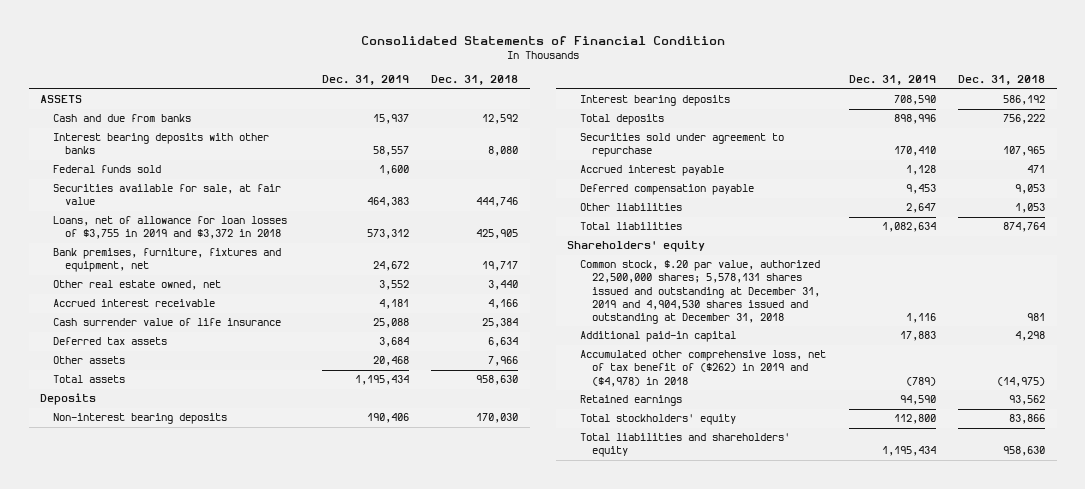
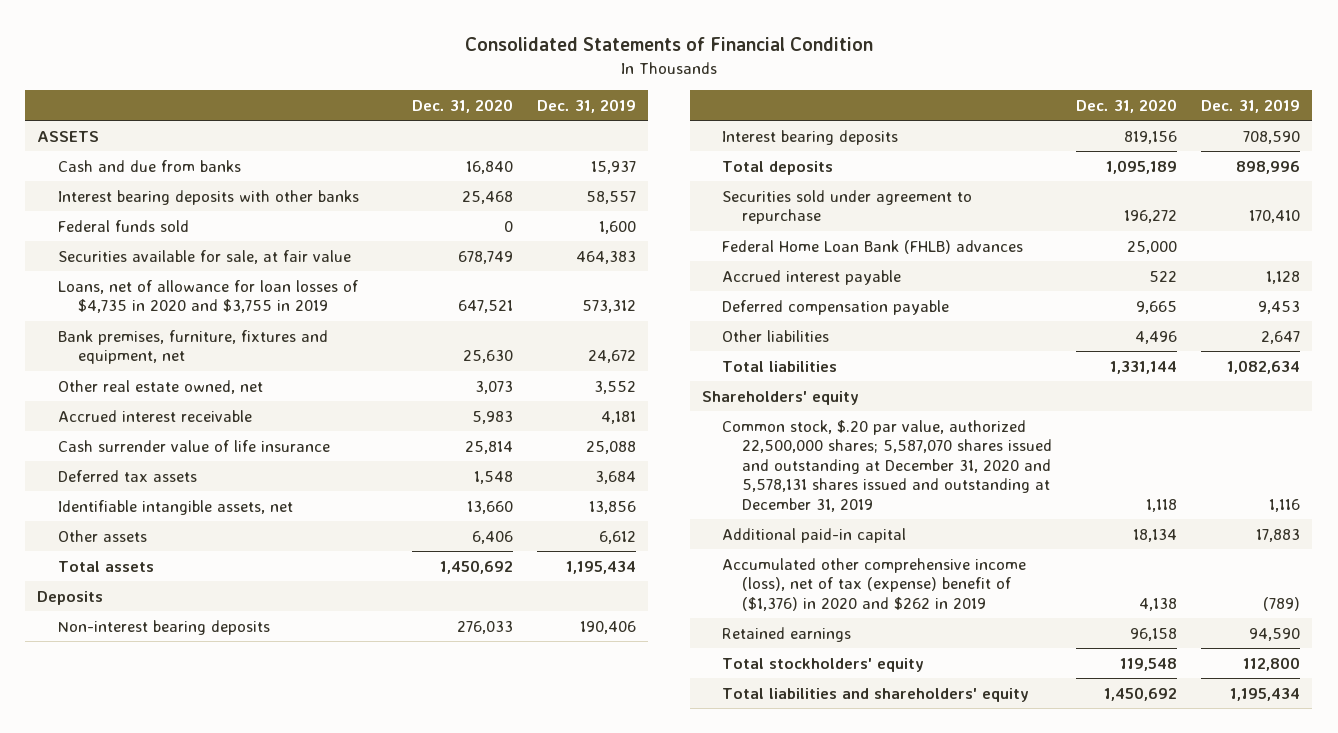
- | Dec. 31, 2019 | Dec. 31, 2018
+ | Dec. 31, 2020 | Dec. 31, 2019
- Loans, net of allowance for loan losses of $3,755 in 2019 and $3,372 in 2018 | 573,312 | 425,905
+ Loans, net of allowance for loan losses of $4,735 in 2020 and $3,755 in 2019 | 647,521 | 573,312
- Other assets | 20,468 | 7,966
+ Identifiable intangible assets, net | 13,660 | 13,856
+ Other assets | 6,406 | 6,612
+ Federal Home Loan Bank (FHLB) advances | 25,000 |
- Common stock, $.20 par value, authorized 22,500,000 shares; 5,578,131 shares issued and outstanding at December 31, 2019 and 4,904,530 shares issued and outstanding at December 31, 2018 | 1,116 | 981
+ Common stock, $.20 par value, authorized 22,500,000 shares; 5,587,070 shares issued and outstanding at December 31, 2020 and 5,578,131 shares issued and outstanding at December 31, 2019 | 1,118 | 1,116
- Accumulated other comprehensive loss, net of tax benefit of ($262) in 2019 and ($4,978) in 2018 | (789) | (14,975)
+ Accumulated other comprehensive income (loss), net of tax (expense) benefit of ($1,376) in 2020 and $262 in 2019 | 4,138 | (789)

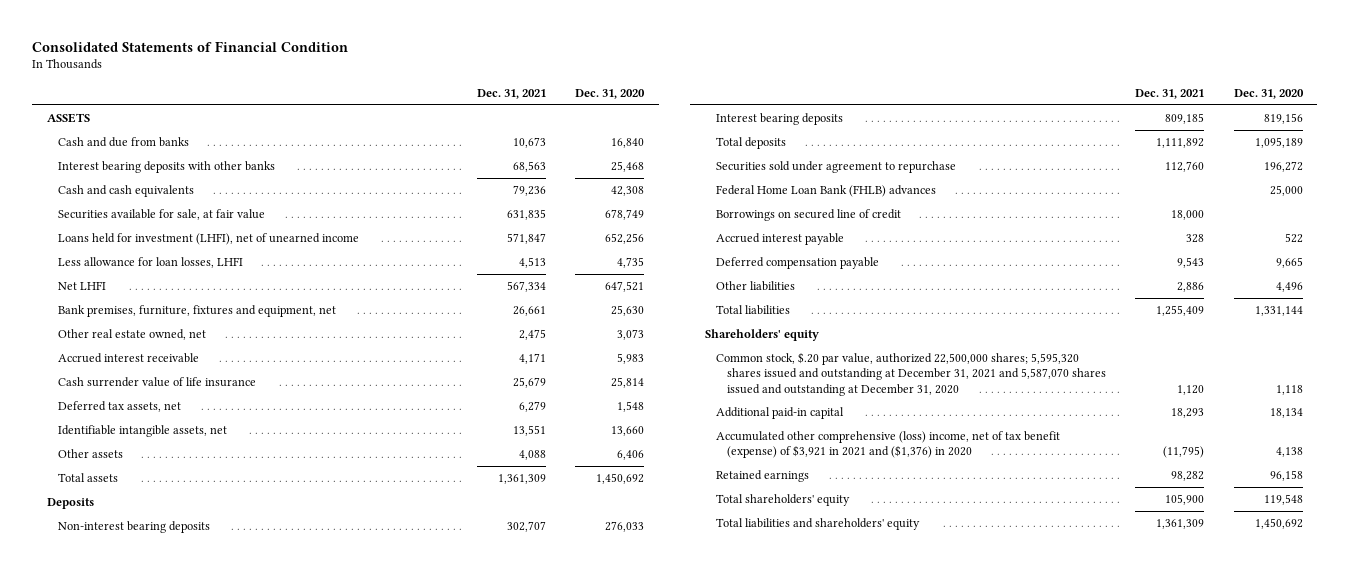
- | Dec. 31, 2020 | Dec. 31, 2019
+ | Dec. 31, 2021 | Dec. 31, 2020
- Federal funds sold | 0 | 1,600
+ Cash and cash equivalents | 79,236 | 42,308
- Loans, net of allowance for loan losses of $4,735 in 2020 and $3,755 in 2019 | 647,521 | 573,312
+ Loans held for investment (LHFI), net of unearned income | 571,847 | 652,256
+ Less allowance for loan losses, LHFI | 4,513 | 4,735
+ Net LHFI | 567,334 | 647,521
- Deferred tax assets | 1,548 | 3,684
+ Deferred tax assets, net | 6,279 | 1,548
+ Borrowings on secured line of credit | 18,000 |
- Common stock, $.20 par value, authorized 22,500,000 shares; 5,587,070 shares issued and outstanding at December 31, 2020 and 5,578,131 shares issued and outstanding at December 31, 2019 | 1,118 | 1,116
+ Common stock, $.20 par value, authorized 22,500,000 shares; 5,595,320 shares issued and outstanding at December 31, 2021 and 5,587,070 shares issued and outstanding at December 31, 2020 | 1,120 | 1,118
- Accumulated other comprehensive income (loss), net of tax (expense) benefit of ($1,376) in 2020 and $262 in 2019 | 4,138 | (789)
+ Accumulated other comprehensive (loss) income, net of tax benefit (expense) of $3,921 in 2021 and ($1,376) in 2020 | (11,795) | 4,138
- Total stockholders' equity | 119,548 | 112,800
+ Total shareholders' equity | 105,900 | 119,548

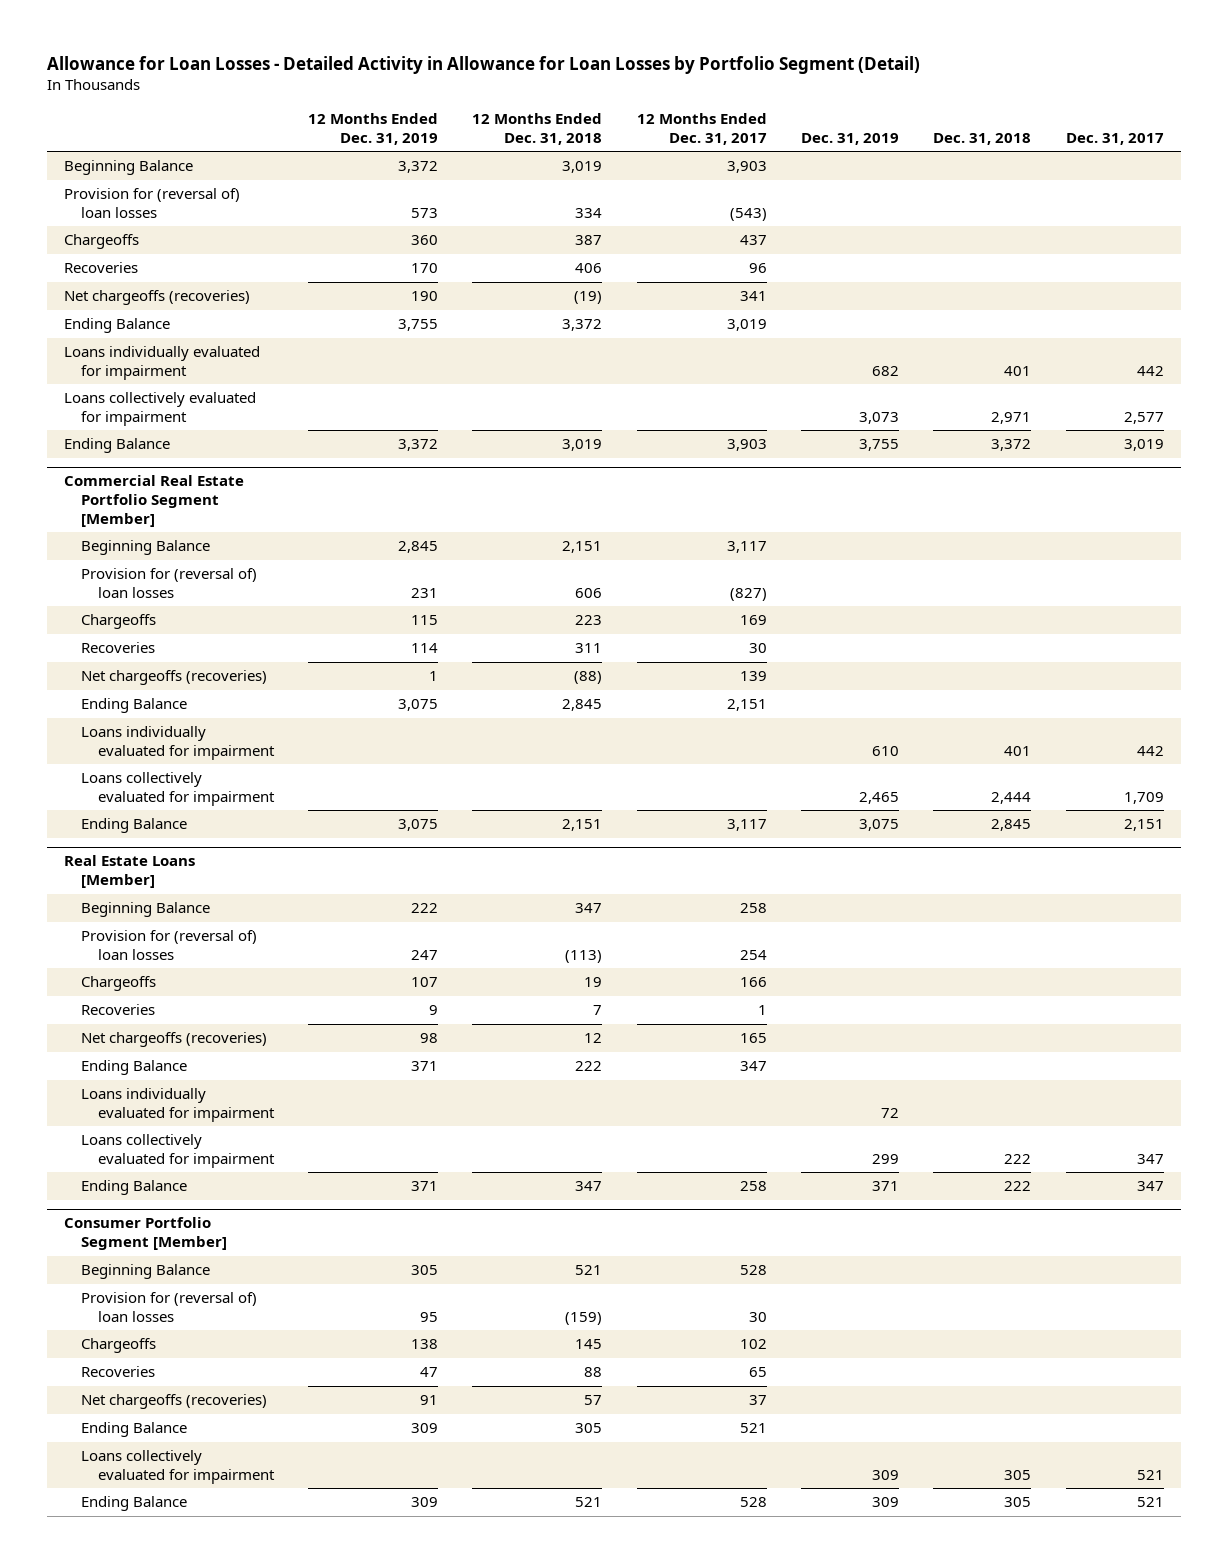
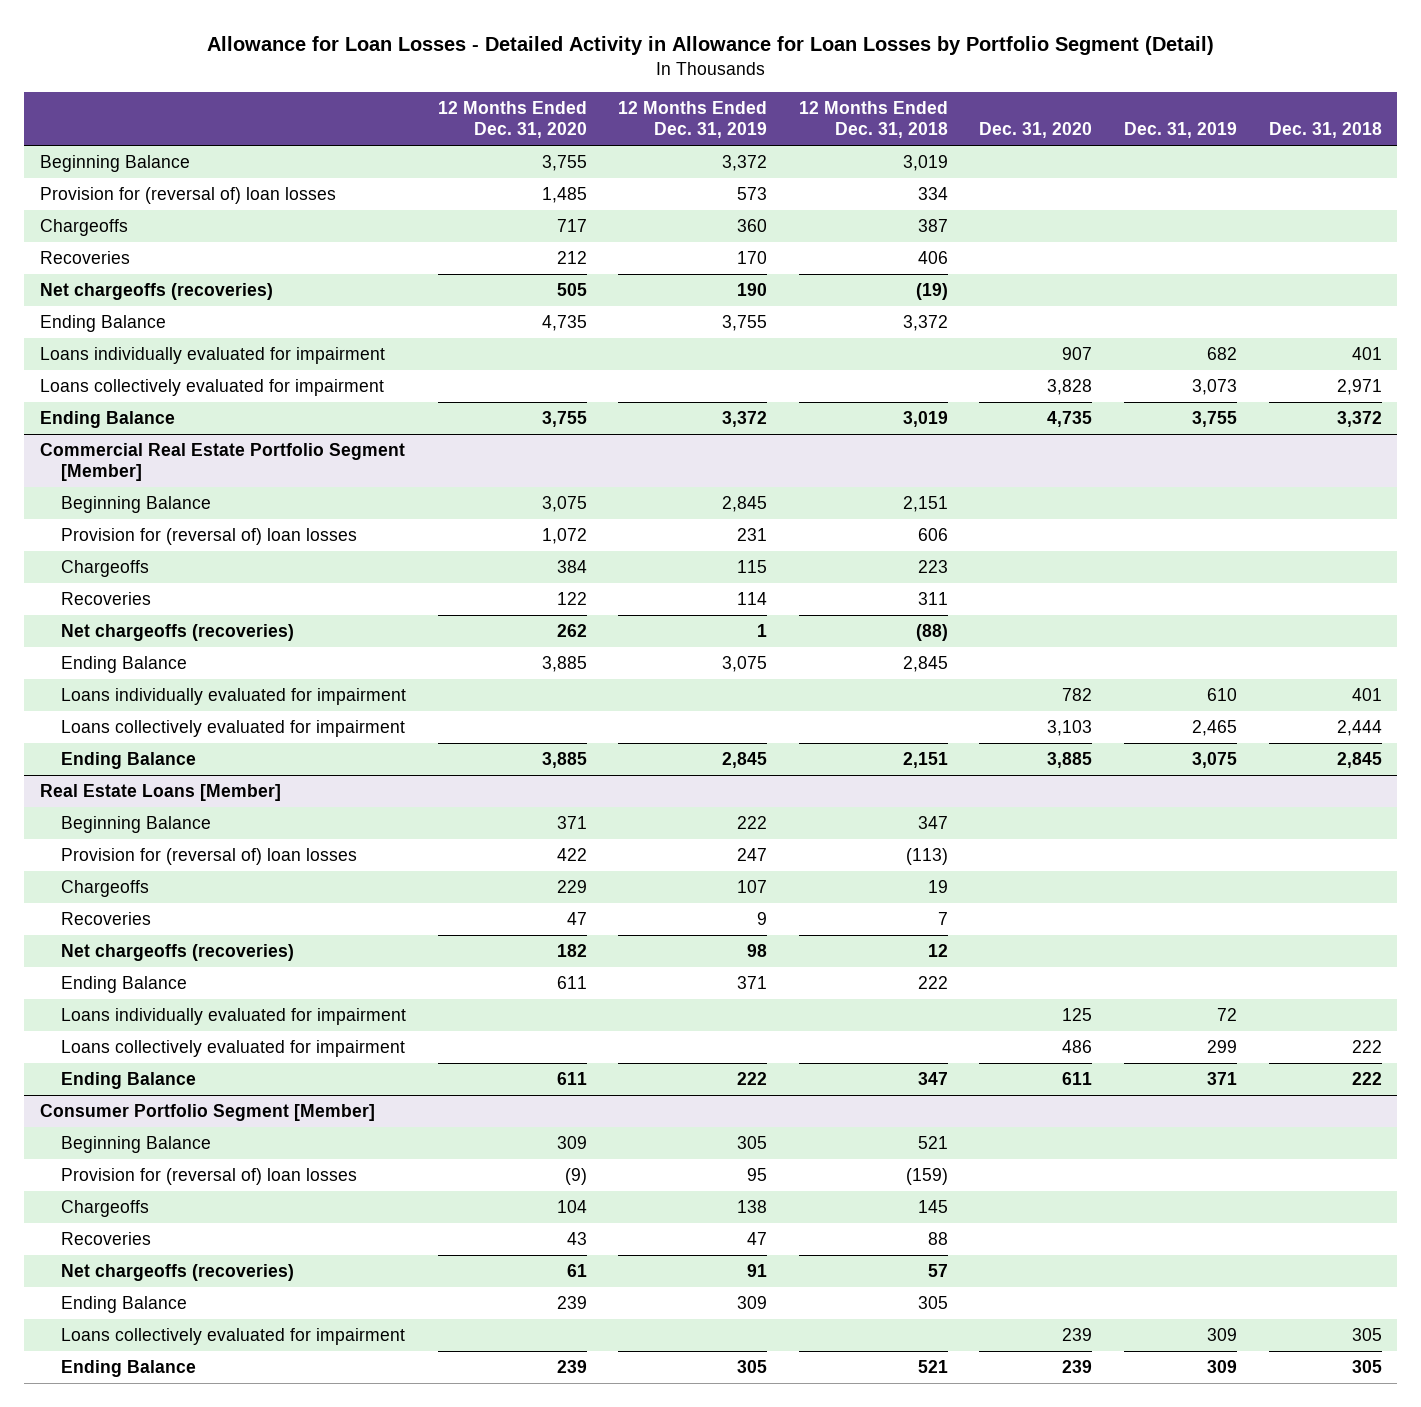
- | 12 Months Ended Dec. 31, 2019 | 12 Months Ended Dec. 31, 2018 | 12 Months Ended Dec. 31, 2017 | Dec. 31, 2019 | Dec. 31, 2018 | Dec. 31, 2017
+ | 12 Months Ended Dec. 31, 2020 | 12 Months Ended Dec. 31, 2019 | 12 Months Ended Dec. 31, 2018 | Dec. 31, 2020 | Dec. 31, 2019 | Dec. 31, 2018
@ Commercial Real Estate Portfolio Segment [Member]
- Ending Balance | 3,075 | 2,151 | 3,117 | 3,075 | 2,845 | 2,151
+ Ending Balance | 3,885 | 2,845 | 2,151 | 3,885 | 3,075 | 2,845
@ Real Estate Loans [Member]
- Ending Balance | 371 | 347 | 258 | 371 | 222 | 347
+ Ending Balance | 611 | 222 | 347 | 611 | 371 | 222
@ Consumer Portfolio Segment [Member]
- Ending Balance | 309 | 521 | 528 | 309 | 305 | 521
+ Ending Balance | 239 | 305 | 521 | 239 | 309 | 305

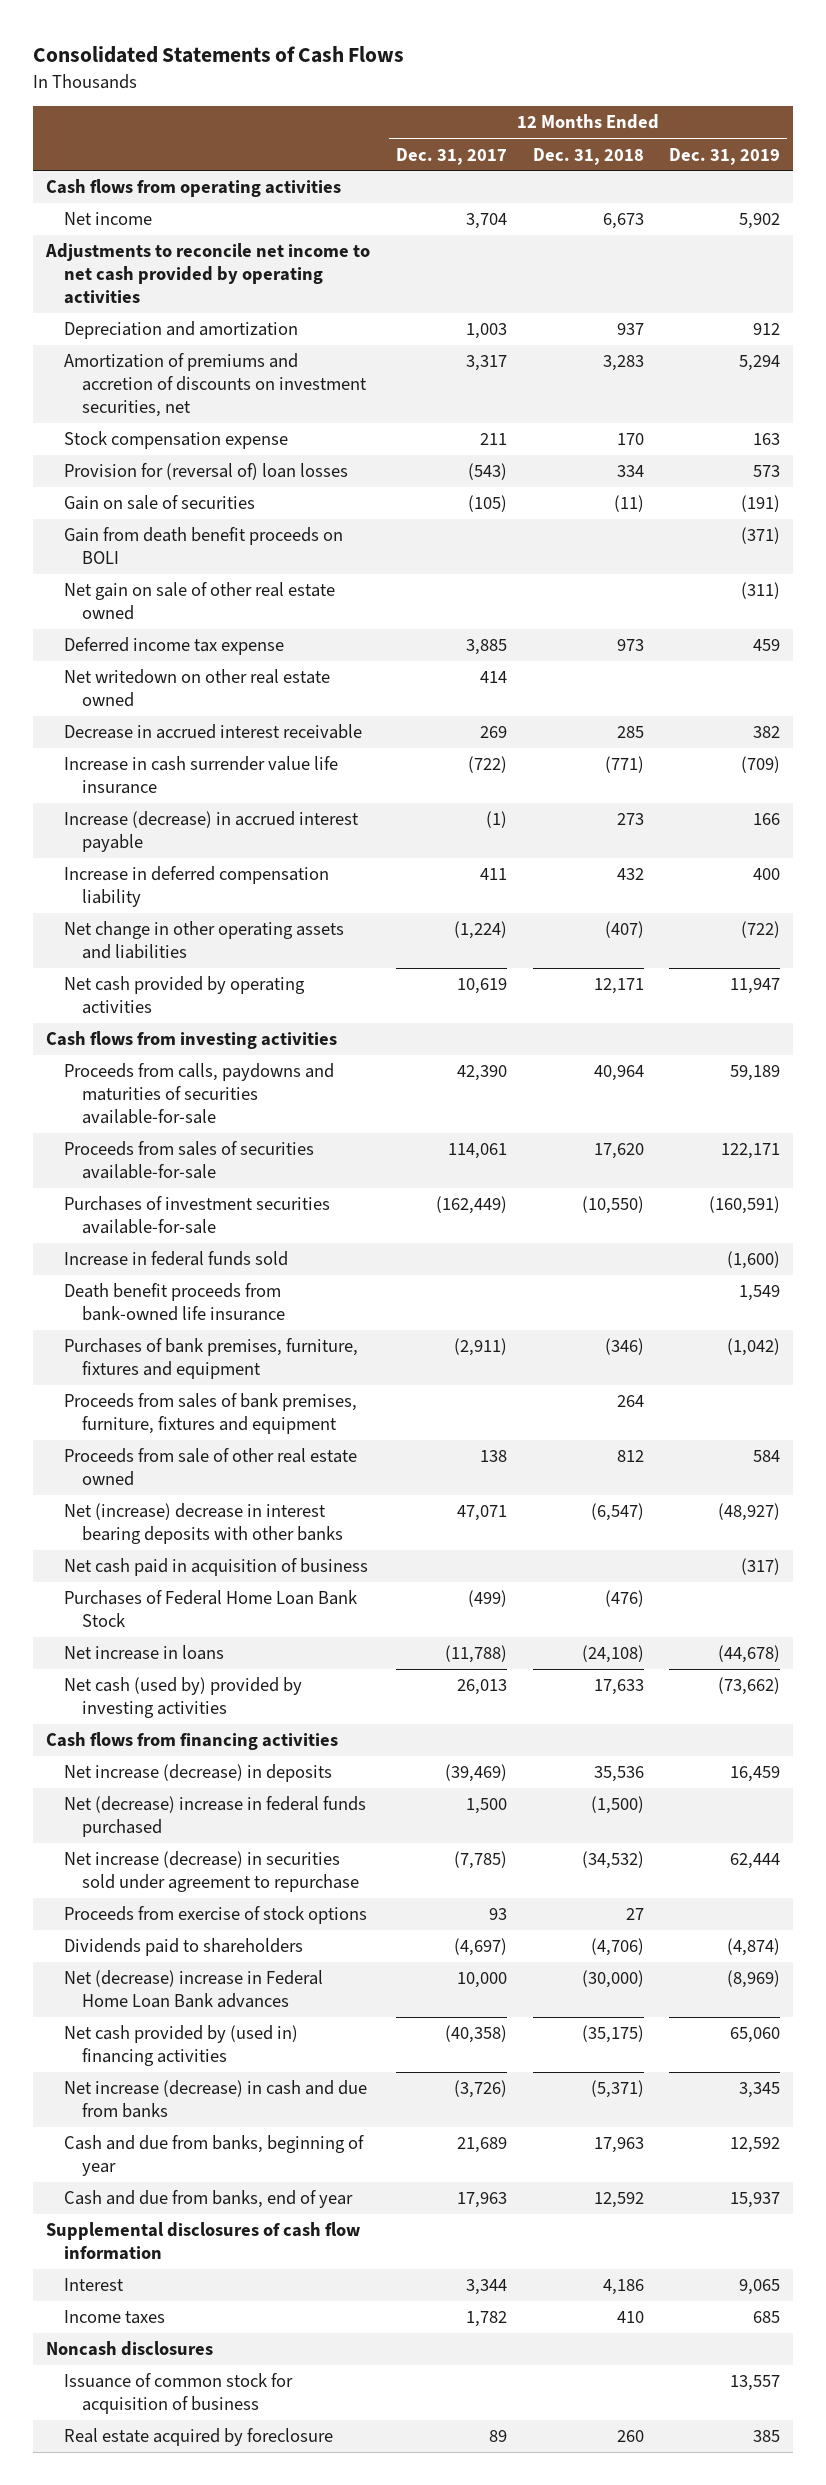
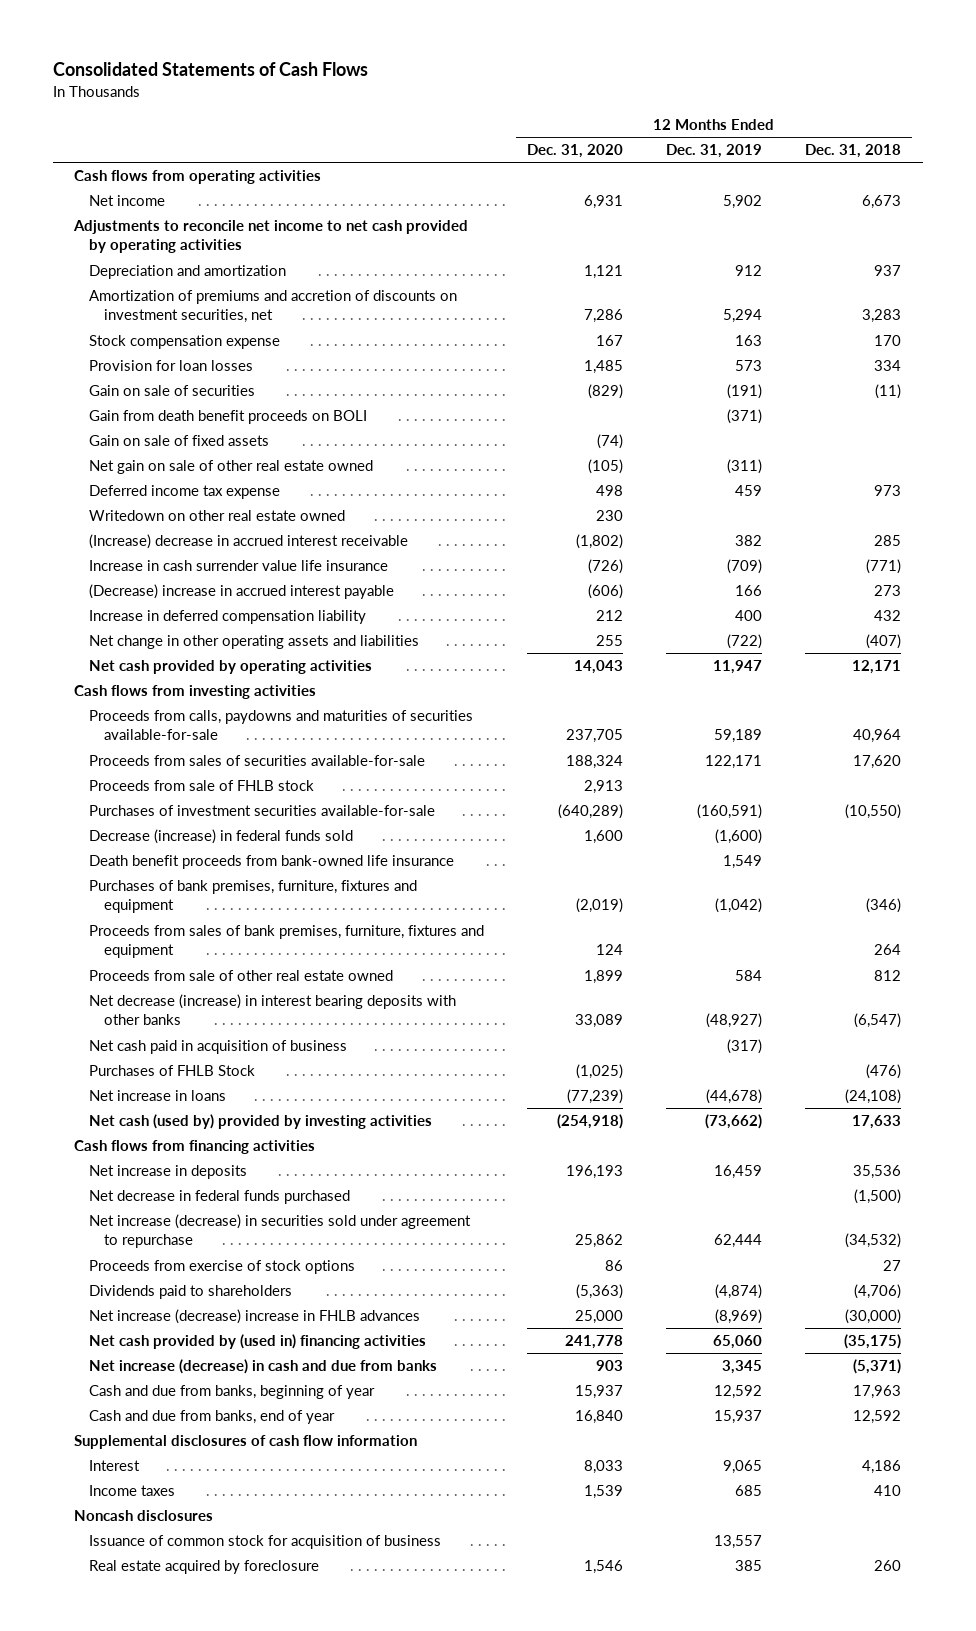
- | 12 Months Ended Dec. 31, 2017 | 12 Months Ended Dec. 31, 2018 | 12 Months Ended Dec. 31, 2019
+ | 12 Months Ended Dec. 31, 2020 | 12 Months Ended Dec. 31, 2019 | 12 Months Ended Dec. 31, 2018
- Provision for (reversal of) loan losses | (543) | 334 | 573
+ Provision for loan losses | 1,485 | 573 | 334
+ Gain on sale of fixed assets | (74) | |
- Net writedown on other real estate owned | 414 | |
- Decrease in accrued interest receivable | 269 | 285 | 382
+ Writedown on other real estate owned | 230 | |
+ (Increase) decrease in accrued interest receivable | (1,802) | 382 | 285
- Increase (decrease) in accrued interest payable | (1) | 273 | 166
+ (Decrease) increase in accrued interest payable | (606) | 166 | 273
+ Proceeds from sale of FHLB stock | 2,913 | |
- Increase in federal funds sold | | | (1,600)
+ Decrease (increase) in federal funds sold | 1,600 | (1,600) |
- Net (increase) decrease in interest bearing deposits with other banks | 47,071 | (6,547) | (48,927)
+ Net decrease (increase) in interest bearing deposits with other banks | 33,089 | (48,927) | (6,547)
- Purchases of Federal Home Loan Bank Stock | (499) | (476) |
+ Purchases of FHLB Stock | (1,025) | | (476)
- Net increase (decrease) in deposits | (39,469) | 35,536 | 16,459
- Net (decrease) increase in federal funds purchased | 1,500 | (1,500) |
+ Net increase in deposits | 196,193 | 16,459 | 35,536
+ Net decrease in federal funds purchased | | | (1,500)
- Net (decrease) increase in Federal Home Loan Bank advances | 10,000 | (30,000) | (8,969)
+ Net increase (decrease) increase in FHLB advances | 25,000 | (8,969) | (30,000)

